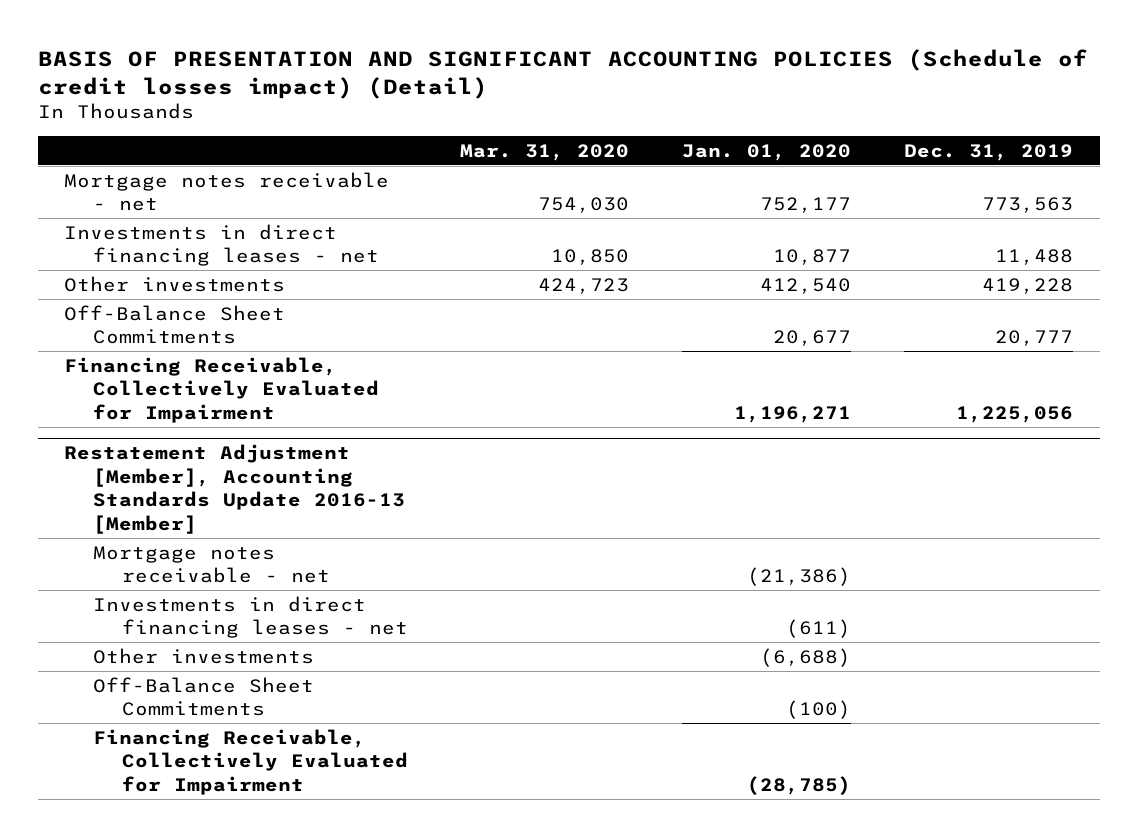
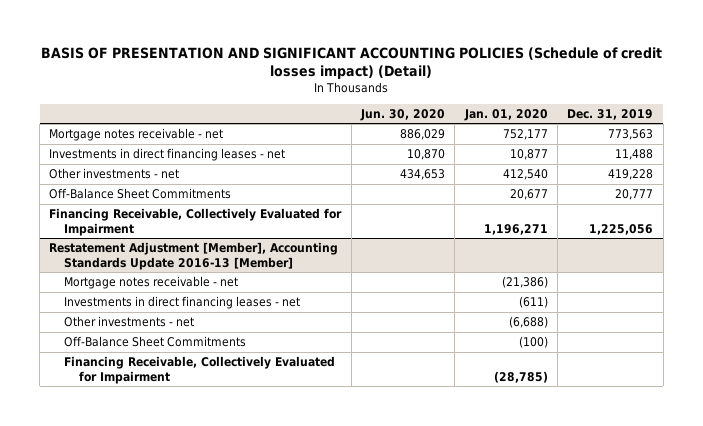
- | Mar. 31, 2020 | Jan. 01, 2020 | Dec. 31, 2019
+ | Jun. 30, 2020 | Jan. 01, 2020 | Dec. 31, 2019
- Other investments | 424,723 | 412,540 | 419,228
+ Other investments - net | 434,653 | 412,540 | 419,228
@ Restatement Adjustment [Member], Accounting Standards Update 2016-13 [Member]
- Other investments | | (6,688) |
+ Other investments - net | | (6,688) |

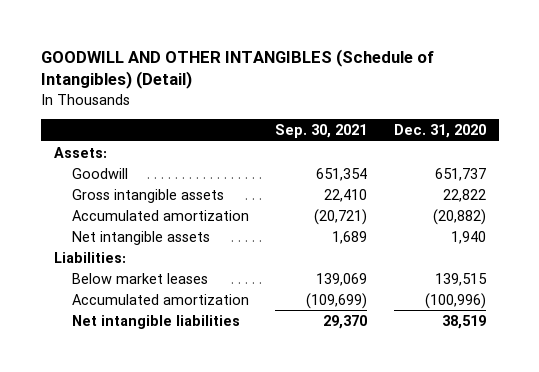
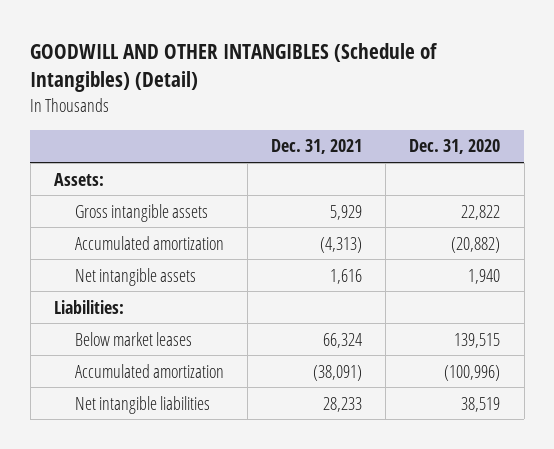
- | Sep. 30, 2021 | Dec. 31, 2020
+ | Dec. 31, 2021 | Dec. 31, 2020
- Goodwill | 651,354 | 651,737

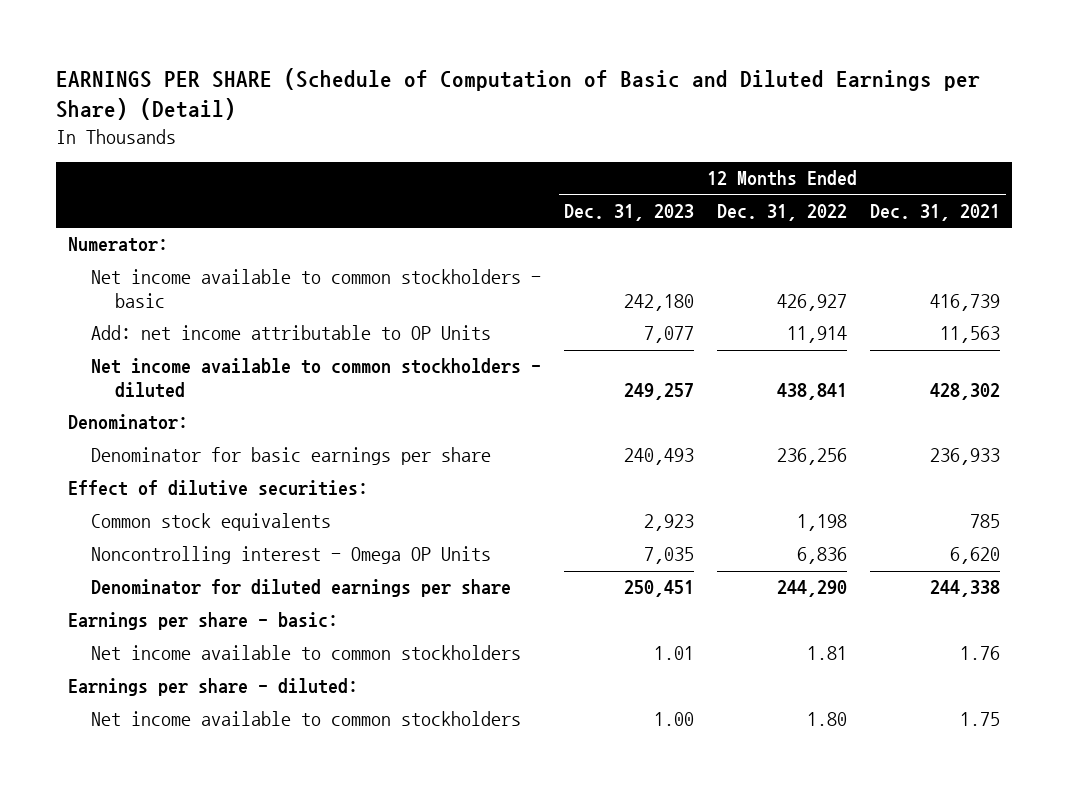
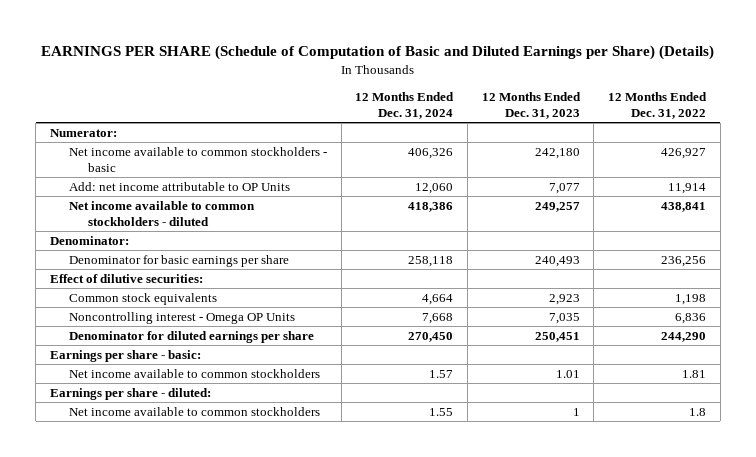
- EARNINGS PER SHARE (Schedule of Computation of Basic and Diluted Earnings per Share) (Detail)
+ EARNINGS PER SHARE (Schedule of Computation of Basic and Diluted Earnings per Share) (Details)
- | 12 Months Ended Dec. 31, 2023 | 12 Months Ended Dec. 31, 2022 | 12 Months Ended Dec. 31, 2021
+ | 12 Months Ended Dec. 31, 2024 | 12 Months Ended Dec. 31, 2023 | 12 Months Ended Dec. 31, 2022
- Net income available to common stockholders | 1.00 | 1.80 | 1.75
+ Net income available to common stockholders | 1.55 | 1 | 1.8

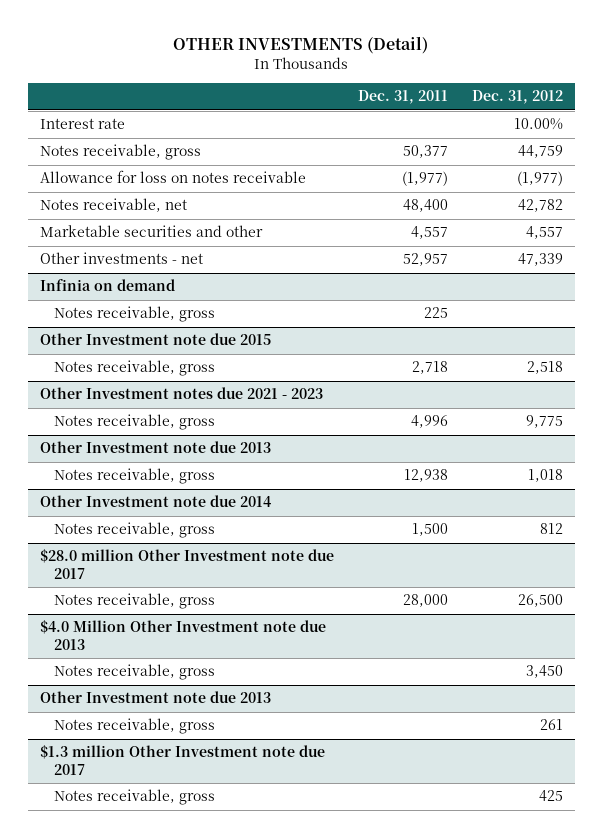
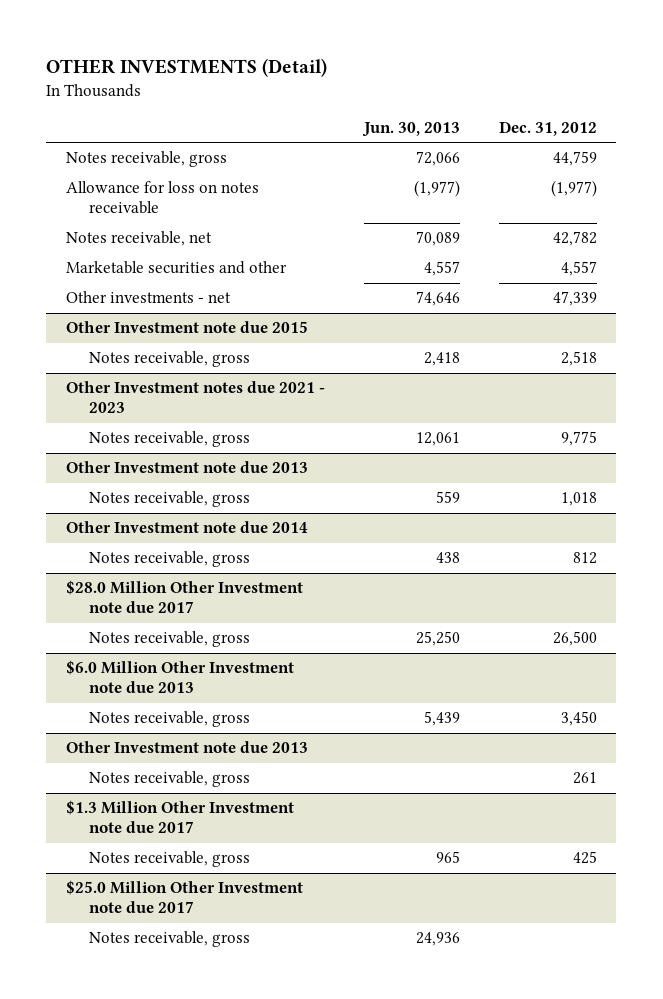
- | Dec. 31, 2011 | Dec. 31, 2012
+ | Jun. 30, 2013 | Dec. 31, 2012
- Interest rate | | 10.00%
- Infinia on demand
- Notes receivable, gross | 225 |
- $28.0 million Other Investment note due 2017
+ $28.0 Million Other Investment note due 2017
- $4.0 Million Other Investment note due 2013
+ $6.0 Million Other Investment note due 2013
- $1.3 million Other Investment note due 2017
+ $1.3 Million Other Investment note due 2017
+ $25.0 Million Other Investment note due 2017
+ Notes receivable, gross | 24,936 |

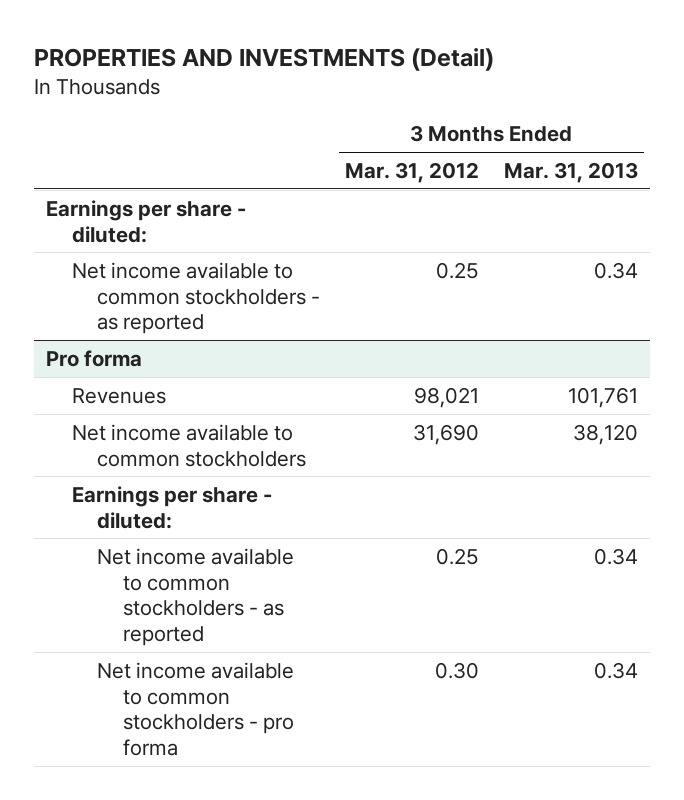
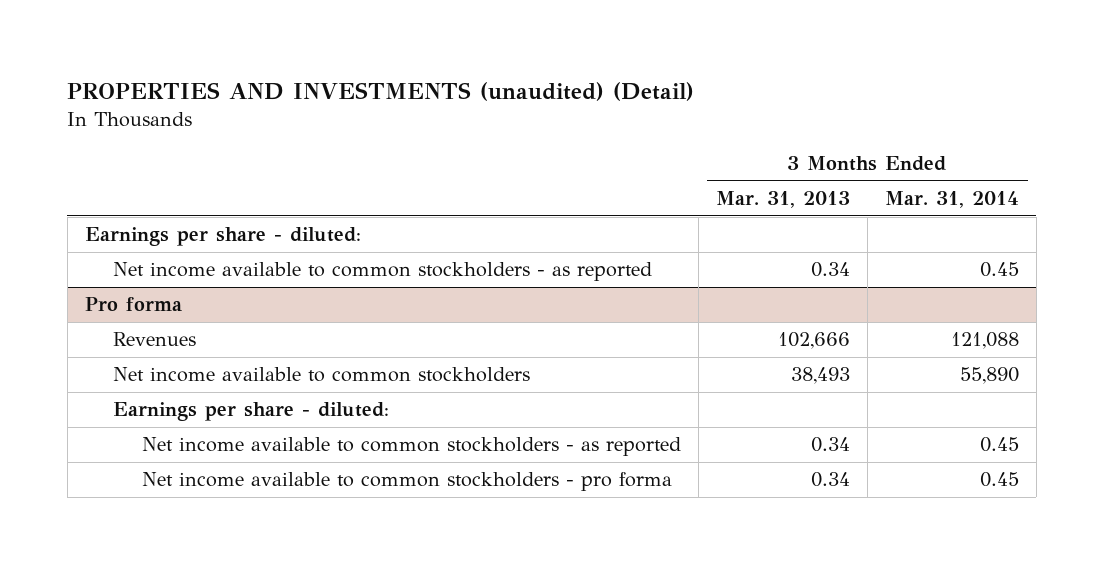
- PROPERTIES AND INVESTMENTS (Detail)
+ PROPERTIES AND INVESTMENTS (unaudited) (Detail)
- | 3 Months Ended Mar. 31, 2012 | 3 Months Ended Mar. 31, 2013
+ | 3 Months Ended Mar. 31, 2013 | 3 Months Ended Mar. 31, 2014
@ Pro forma
- Revenues | 98,021 | 101,761
- Net income available to common stockholders | 31,690 | 38,120
+ Revenues | 102,666 | 121,088
+ Net income available to common stockholders | 38,493 | 55,890

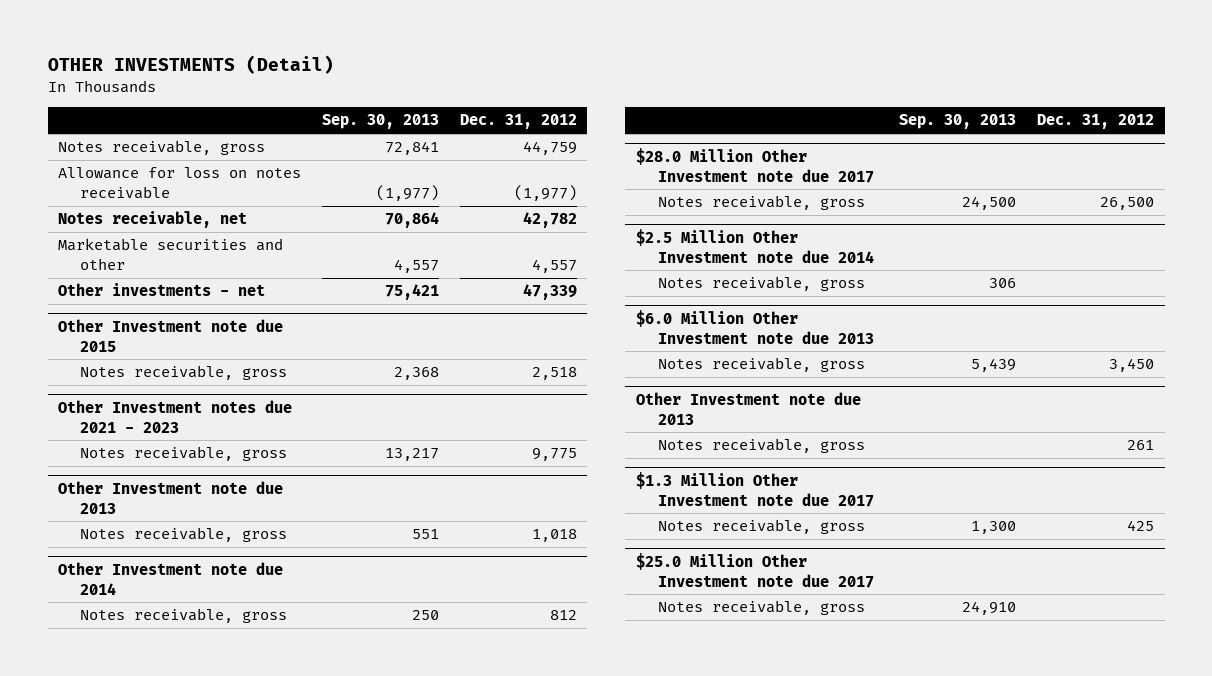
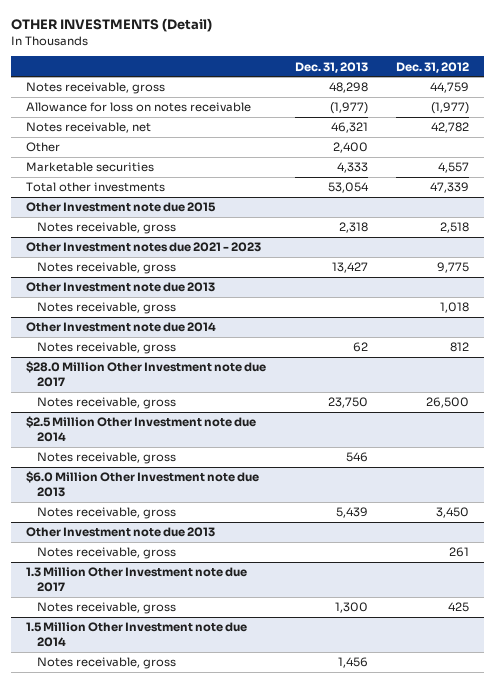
- | Sep. 30, 2013 | Dec. 31, 2012
+ | Dec. 31, 2013 | Dec. 31, 2012
- Marketable securities and other | 4,557 | 4,557
- Other investments - net | 75,421 | 47,339
+ Other | 2,400 |
+ Marketable securities | 4,333 | 4,557
+ Total other investments | 53,054 | 47,339
- $1.3 Million Other Investment note due 2017
+ 1.3 Million Other Investment note due 2017
- $25.0 Million Other Investment note due 2017
+ 1.5 Million Other Investment note due 2014

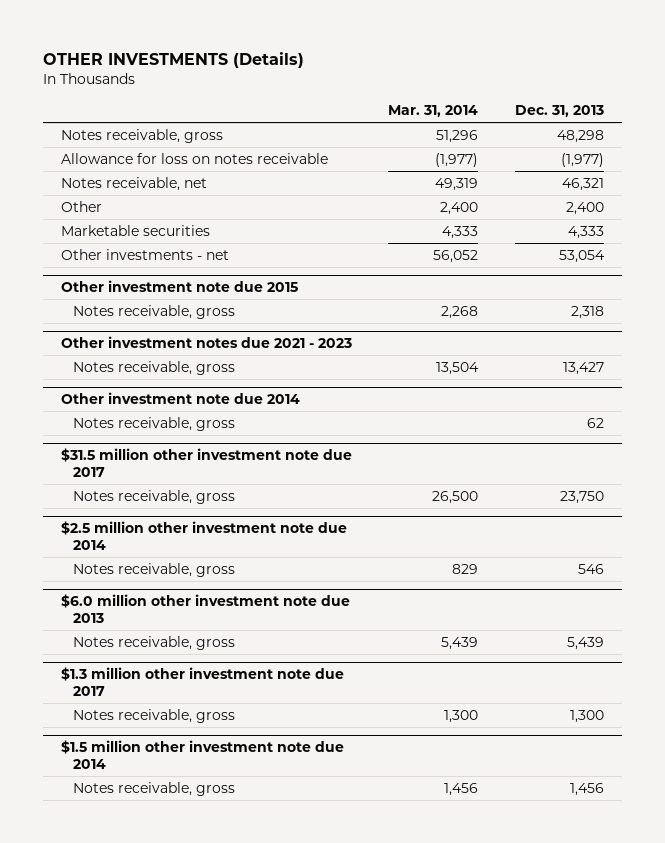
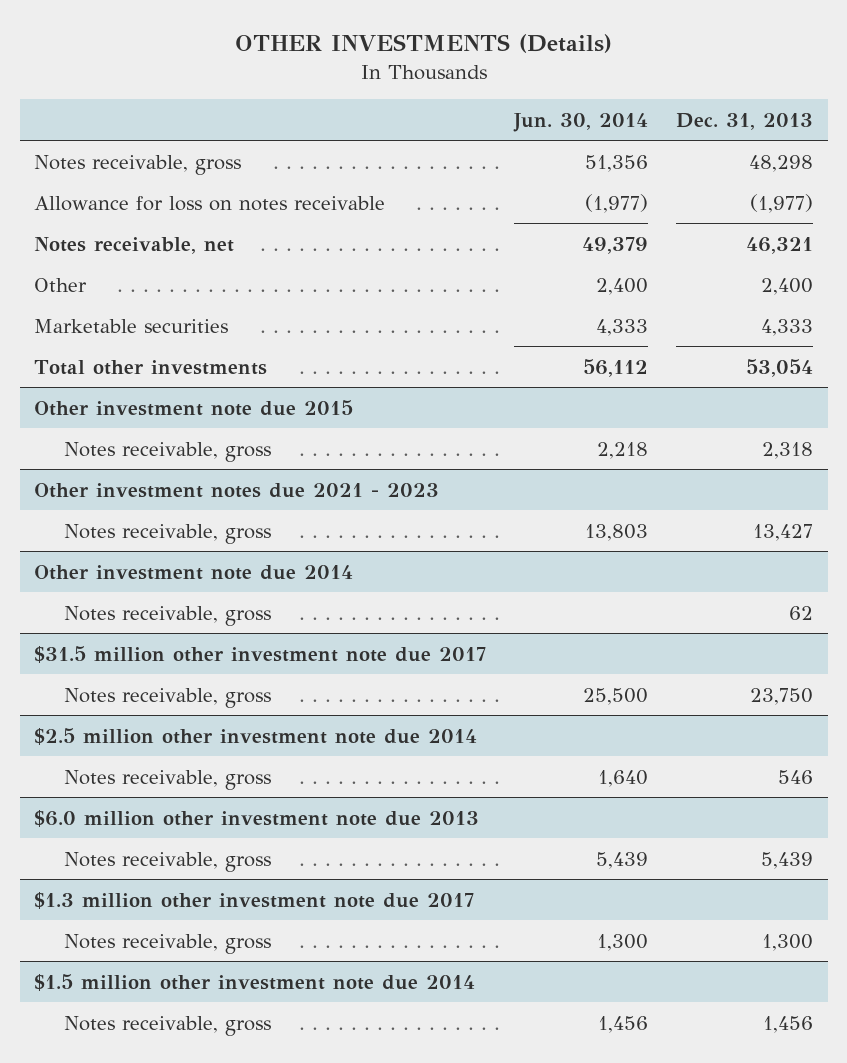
- | Mar. 31, 2014 | Dec. 31, 2013
+ | Jun. 30, 2014 | Dec. 31, 2013
- Other investments - net | 56,052 | 53,054
+ Total other investments | 56,112 | 53,054

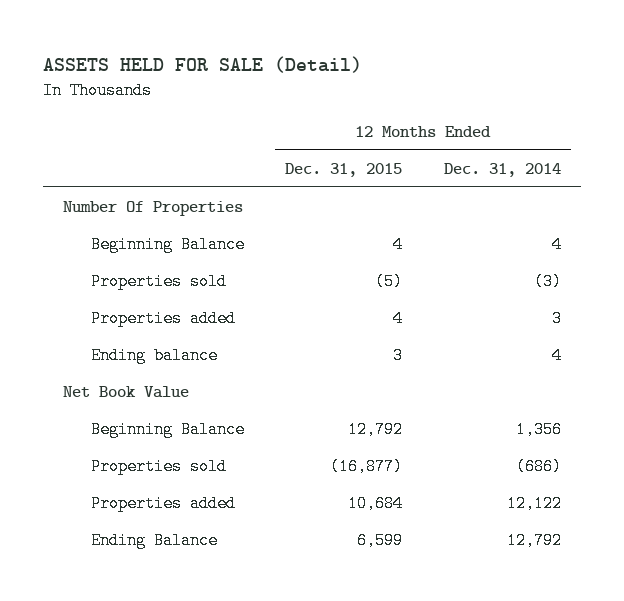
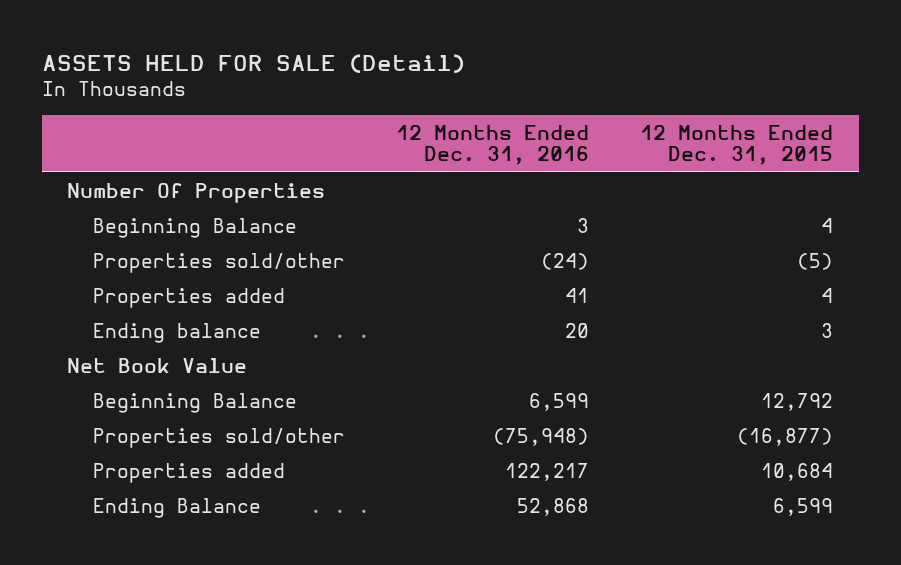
- | 12 Months Ended Dec. 31, 2015 | 12 Months Ended Dec. 31, 2014
+ | 12 Months Ended Dec. 31, 2016 | 12 Months Ended Dec. 31, 2015
- Properties sold | (5) | (3)
+ Properties sold/other | (24) | (5)
- Properties sold | (16,877) | (686)
+ Properties sold/other | (75,948) | (16,877)

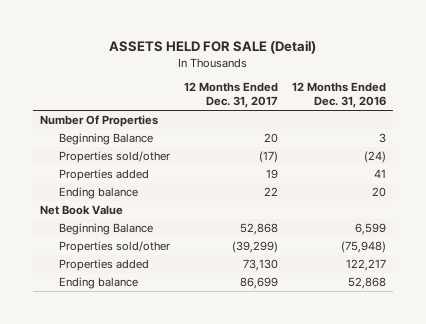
- | 12 Months Ended Dec. 31, 2016 | 12 Months Ended Dec. 31, 2015
+ | 12 Months Ended Dec. 31, 2017 | 12 Months Ended Dec. 31, 2016
- Ending Balance | 52,868 | 6,599
+ Ending balance | 86,699 | 52,868

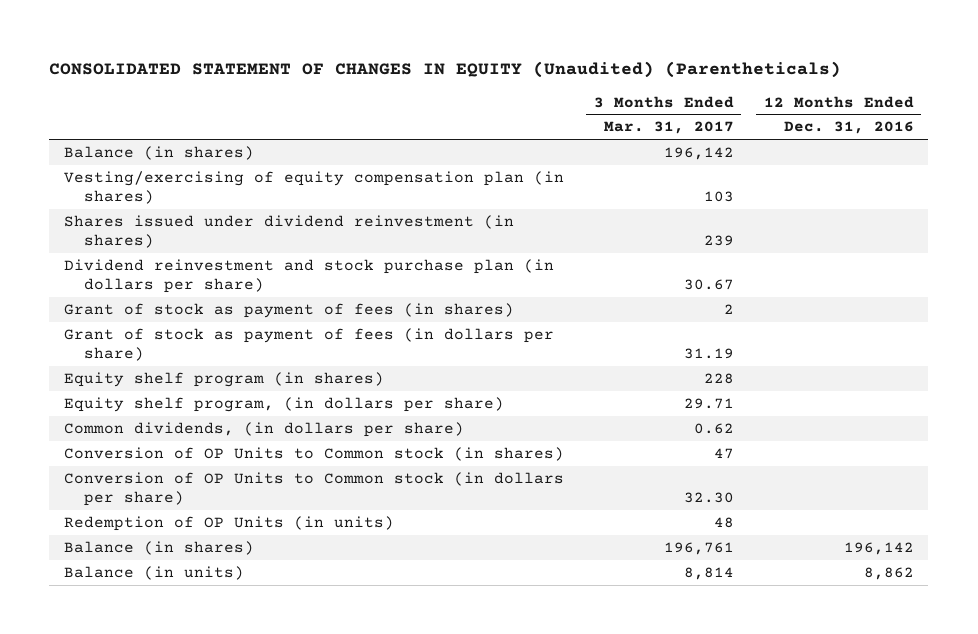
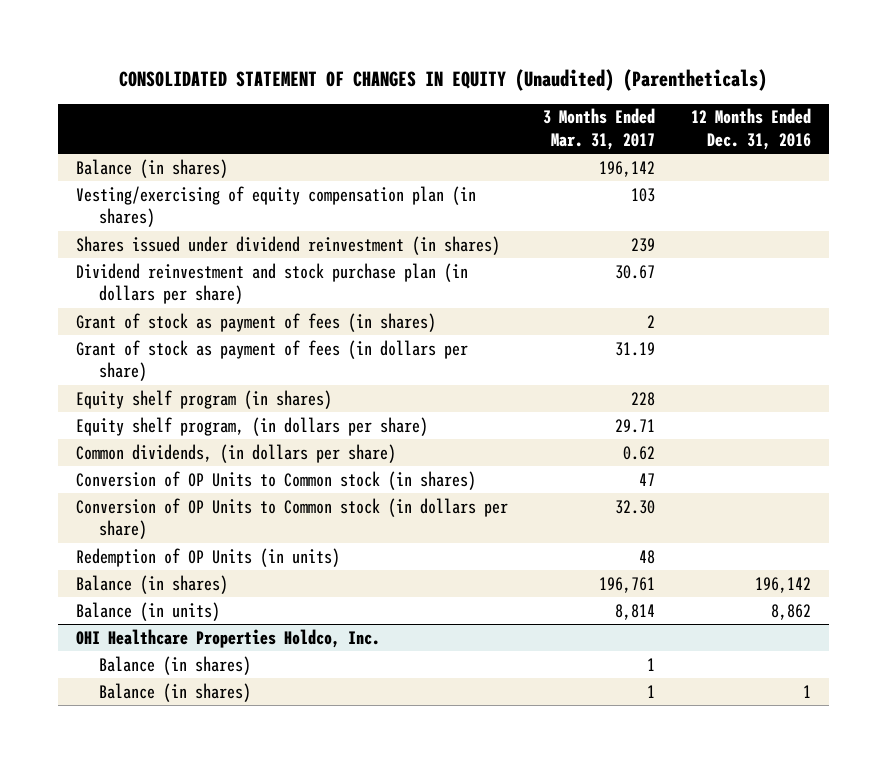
+ OHI Healthcare Properties Holdco, Inc.
+ Balance (in shares) | 1 |
+ Balance (in shares) | 1 | 1

